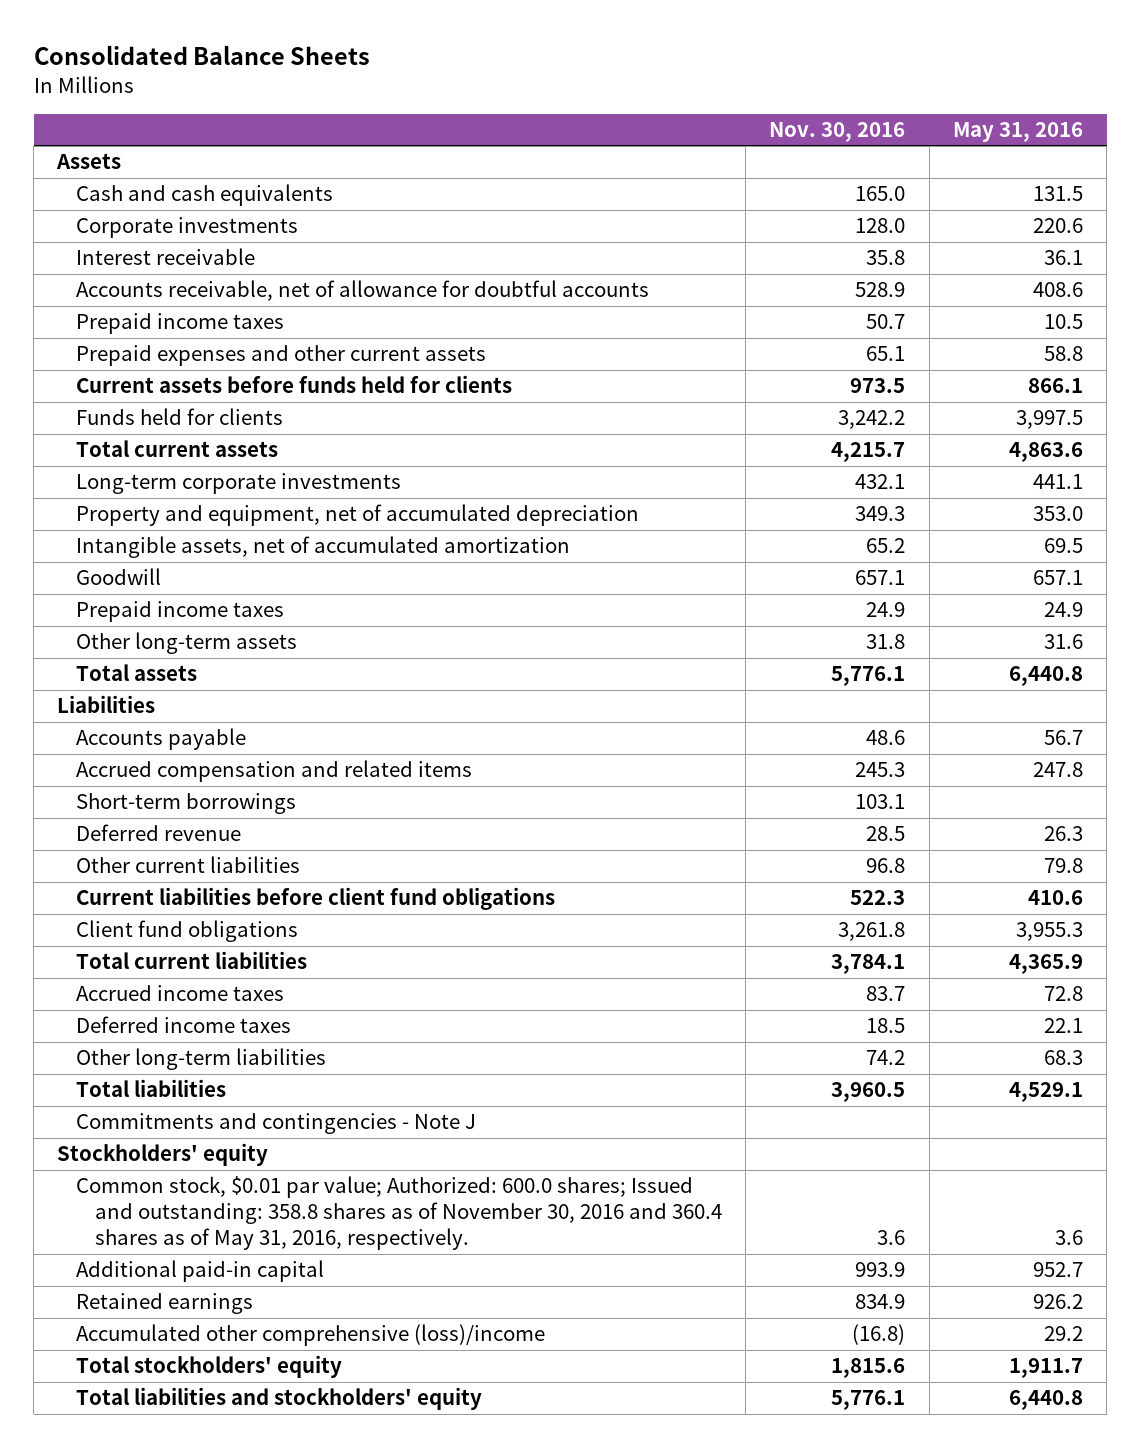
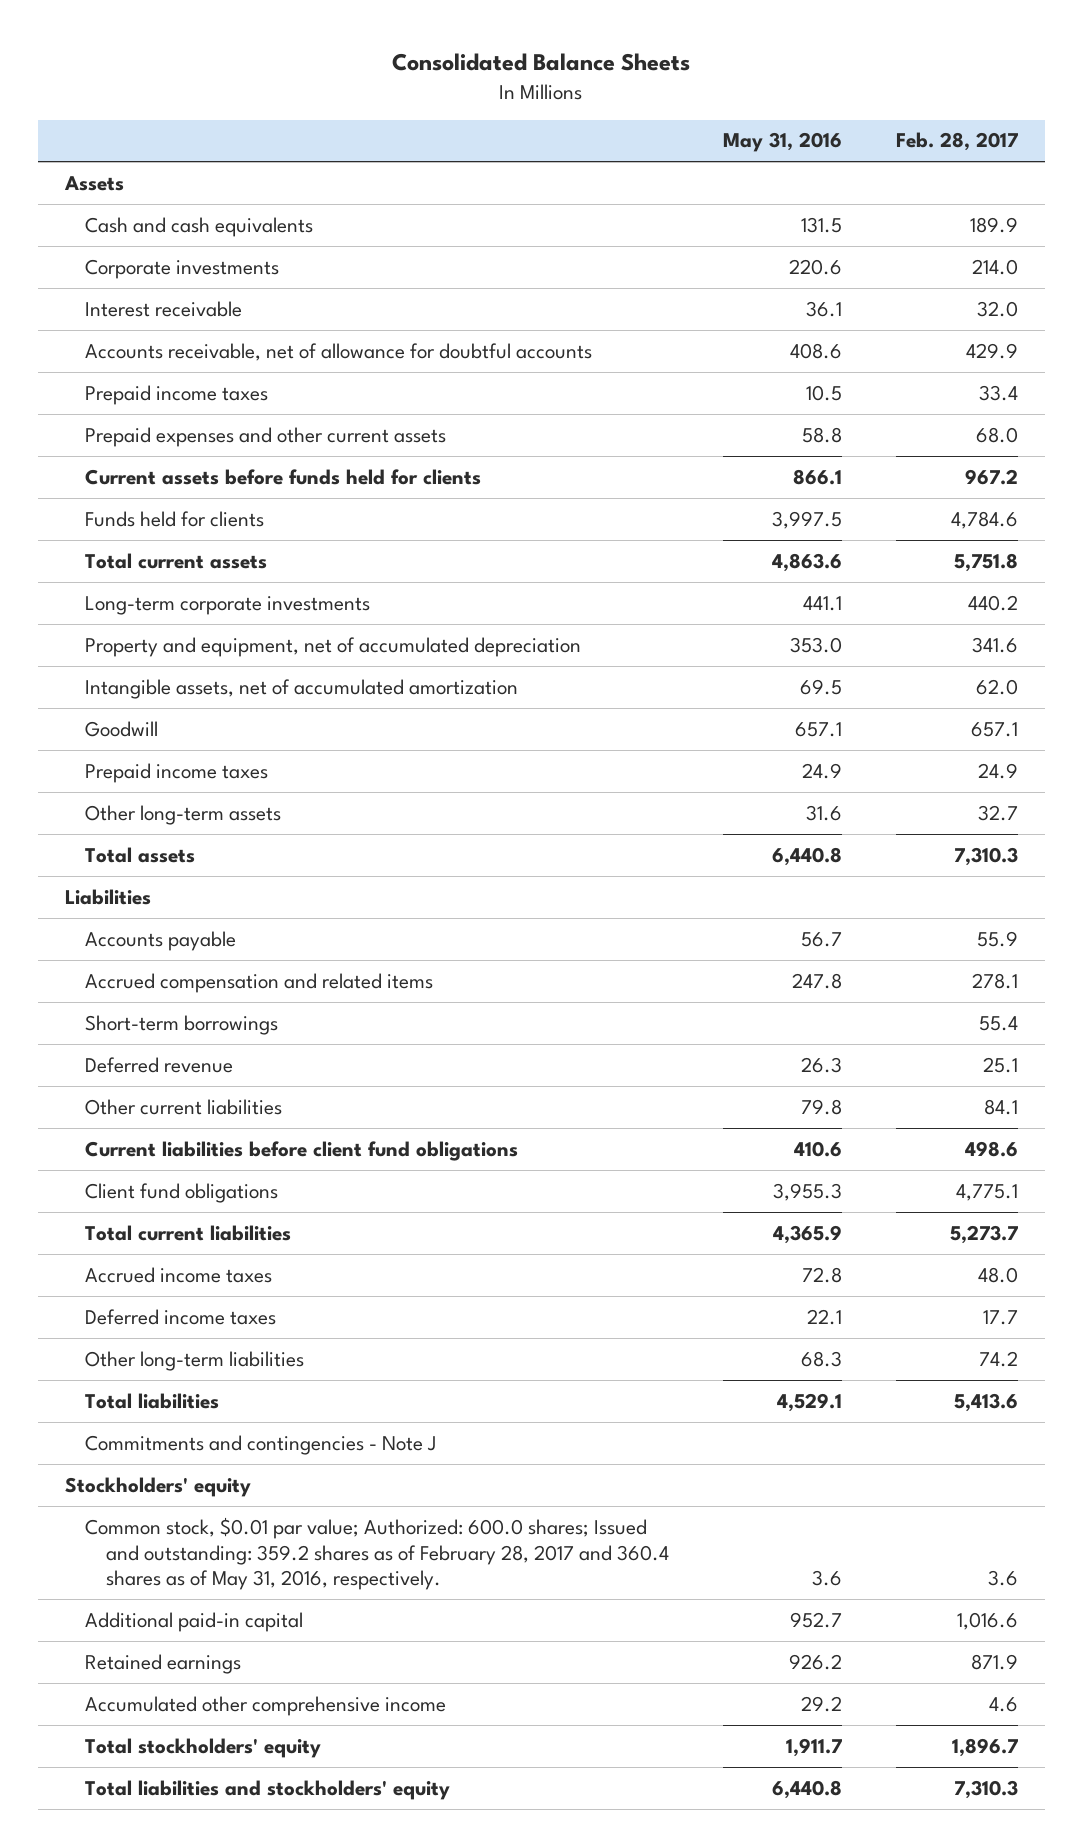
- | Nov. 30, 2016 | May 31, 2016
+ | May 31, 2016 | Feb. 28, 2017
- Common stock, $0.01 par value; Authorized: 600.0 shares; Issued and outstanding: 358.8 shares as of November 30, 2016 and 360.4 shares as of May 31, 2016, respectively. | 3.6 | 3.6
+ Common stock, $0.01 par value; Authorized: 600.0 shares; Issued and outstanding: 359.2 shares as of February 28, 2017 and 360.4 shares as of May 31, 2016, respectively. | 3.6 | 3.6
- Accumulated other comprehensive (loss)/income | (16.8) | 29.2
+ Accumulated other comprehensive income | 29.2 | 4.6

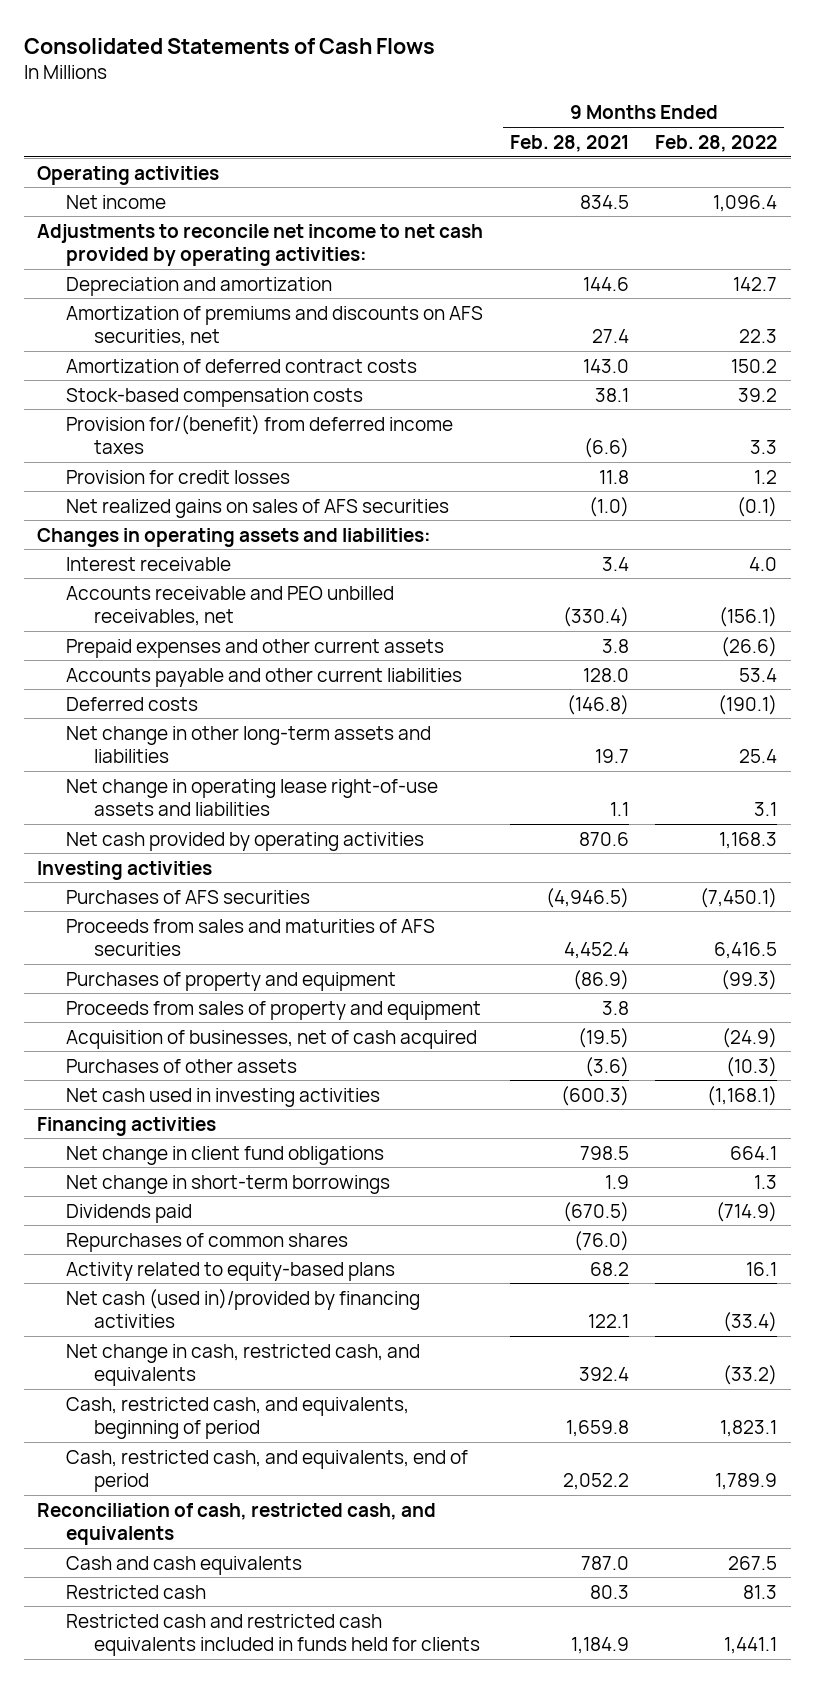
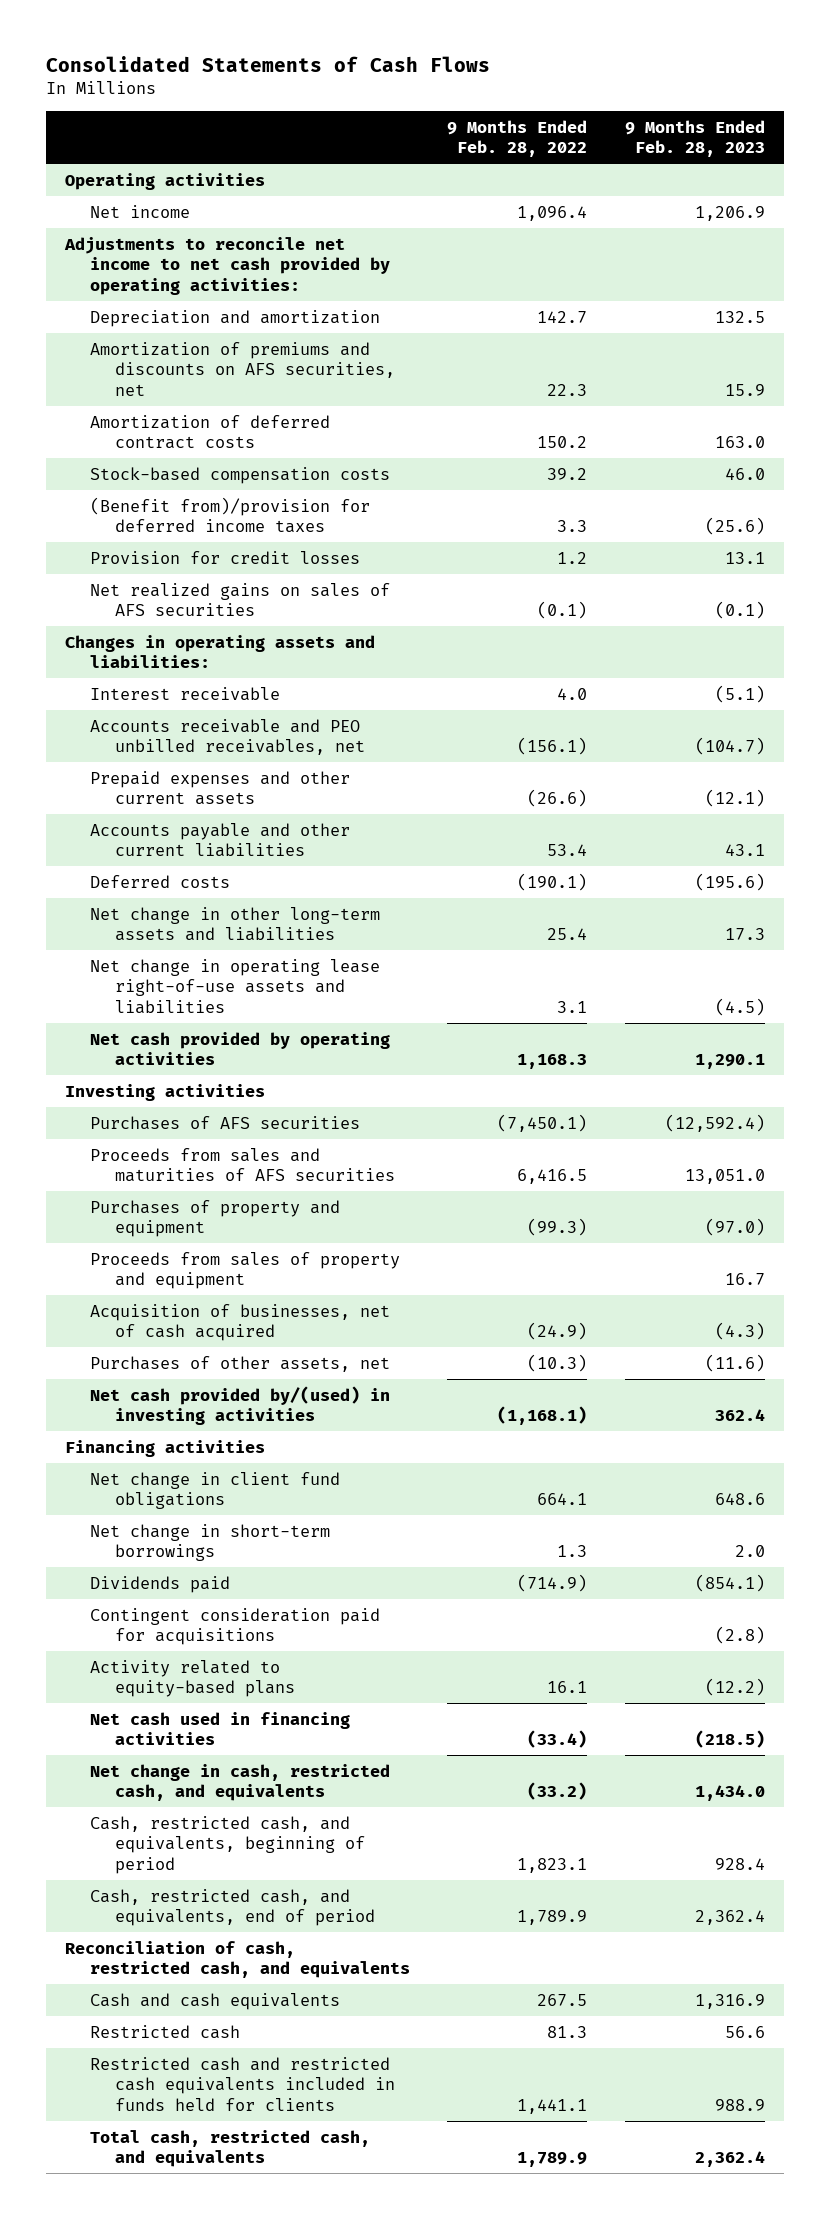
- | 9 Months Ended Feb. 28, 2021 | 9 Months Ended Feb. 28, 2022
+ | 9 Months Ended Feb. 28, 2022 | 9 Months Ended Feb. 28, 2023
- Provision for/(benefit) from deferred income taxes | (6.6) | 3.3
+ (Benefit from)/provision for deferred income taxes | 3.3 | (25.6)
- Purchases of other assets | (3.6) | (10.3)
- Net cash used in investing activities | (600.3) | (1,168.1)
+ Purchases of other assets, net | (10.3) | (11.6)
+ Net cash provided by/(used) in investing activities | (1,168.1) | 362.4
- Repurchases of common shares | (76.0) |
+ Contingent consideration paid for acquisitions | | (2.8)
- Net cash (used in)/provided by financing activities | 122.1 | (33.4)
+ Net cash used in financing activities | (33.4) | (218.5)
+ Total cash, restricted cash, and equivalents | 1,789.9 | 2,362.4

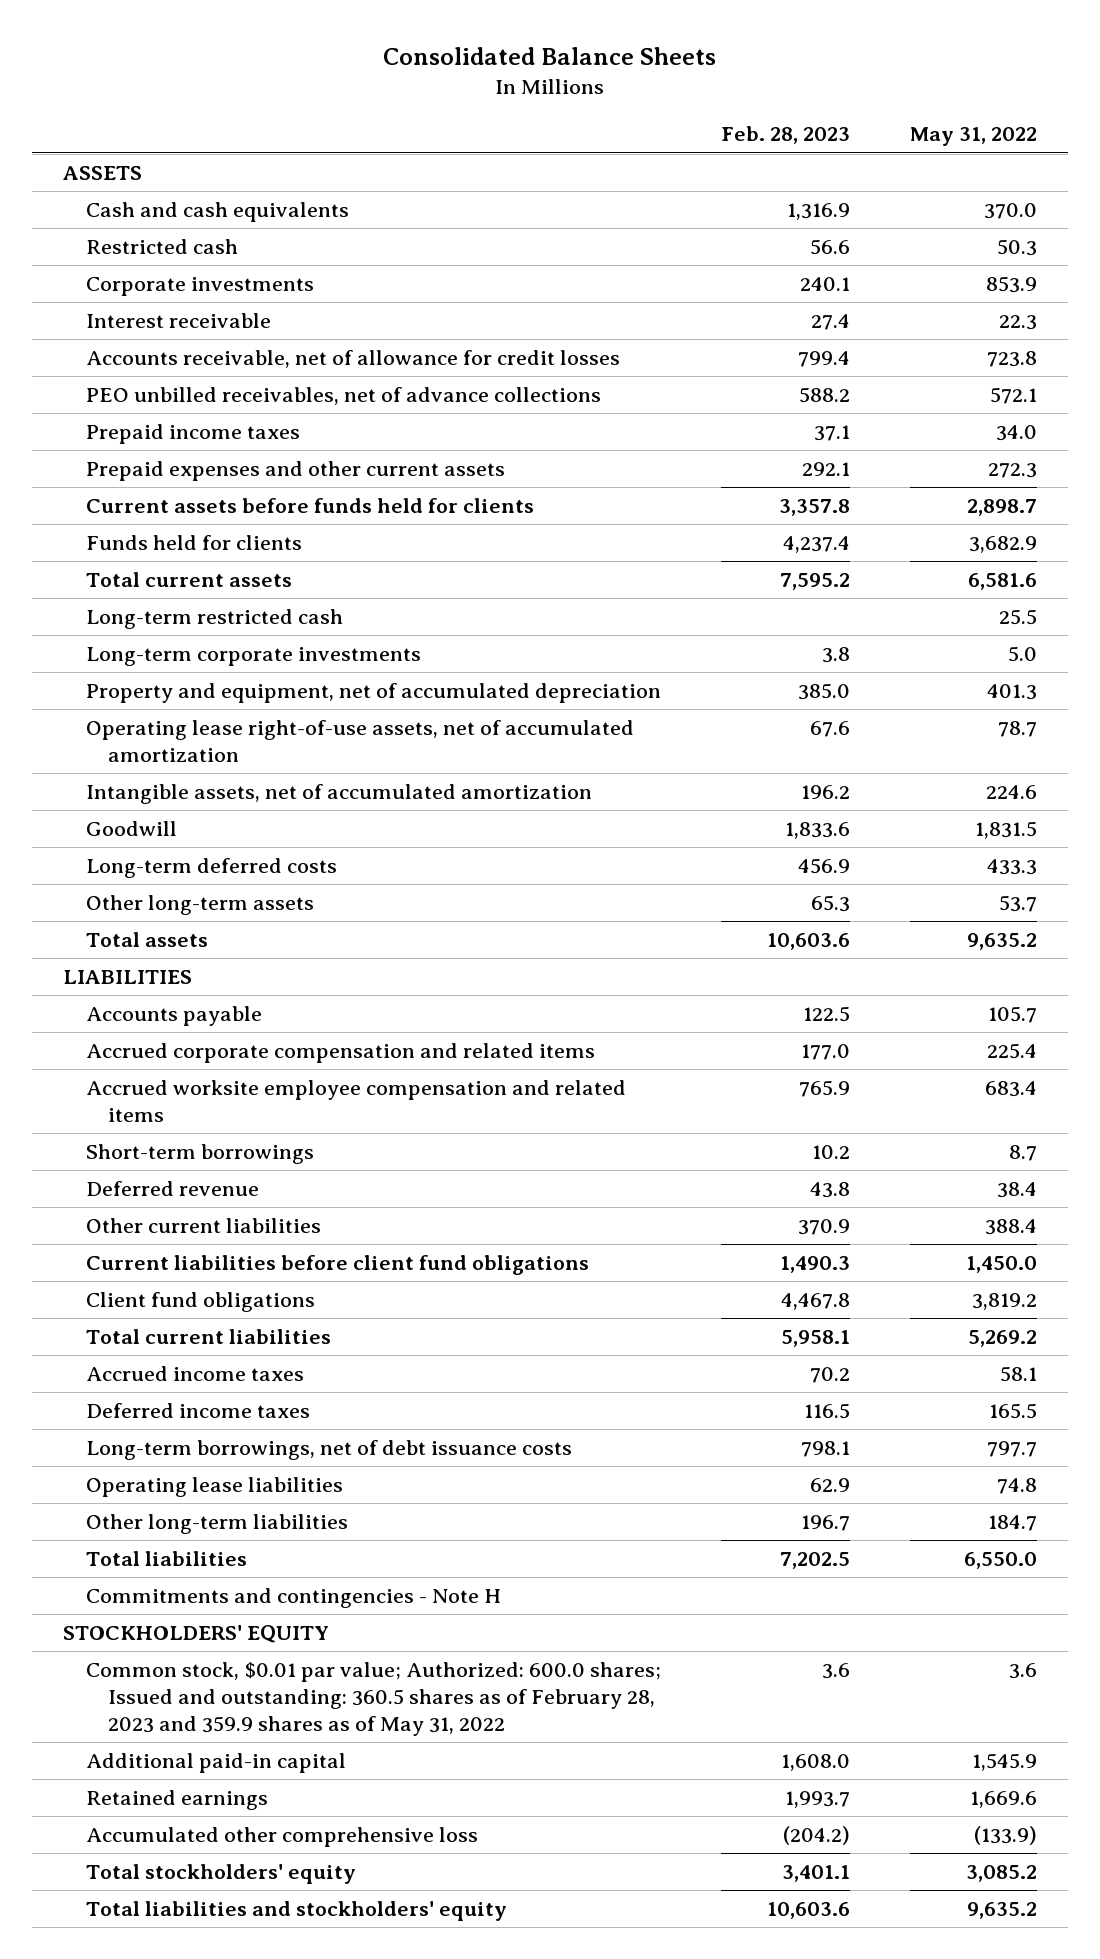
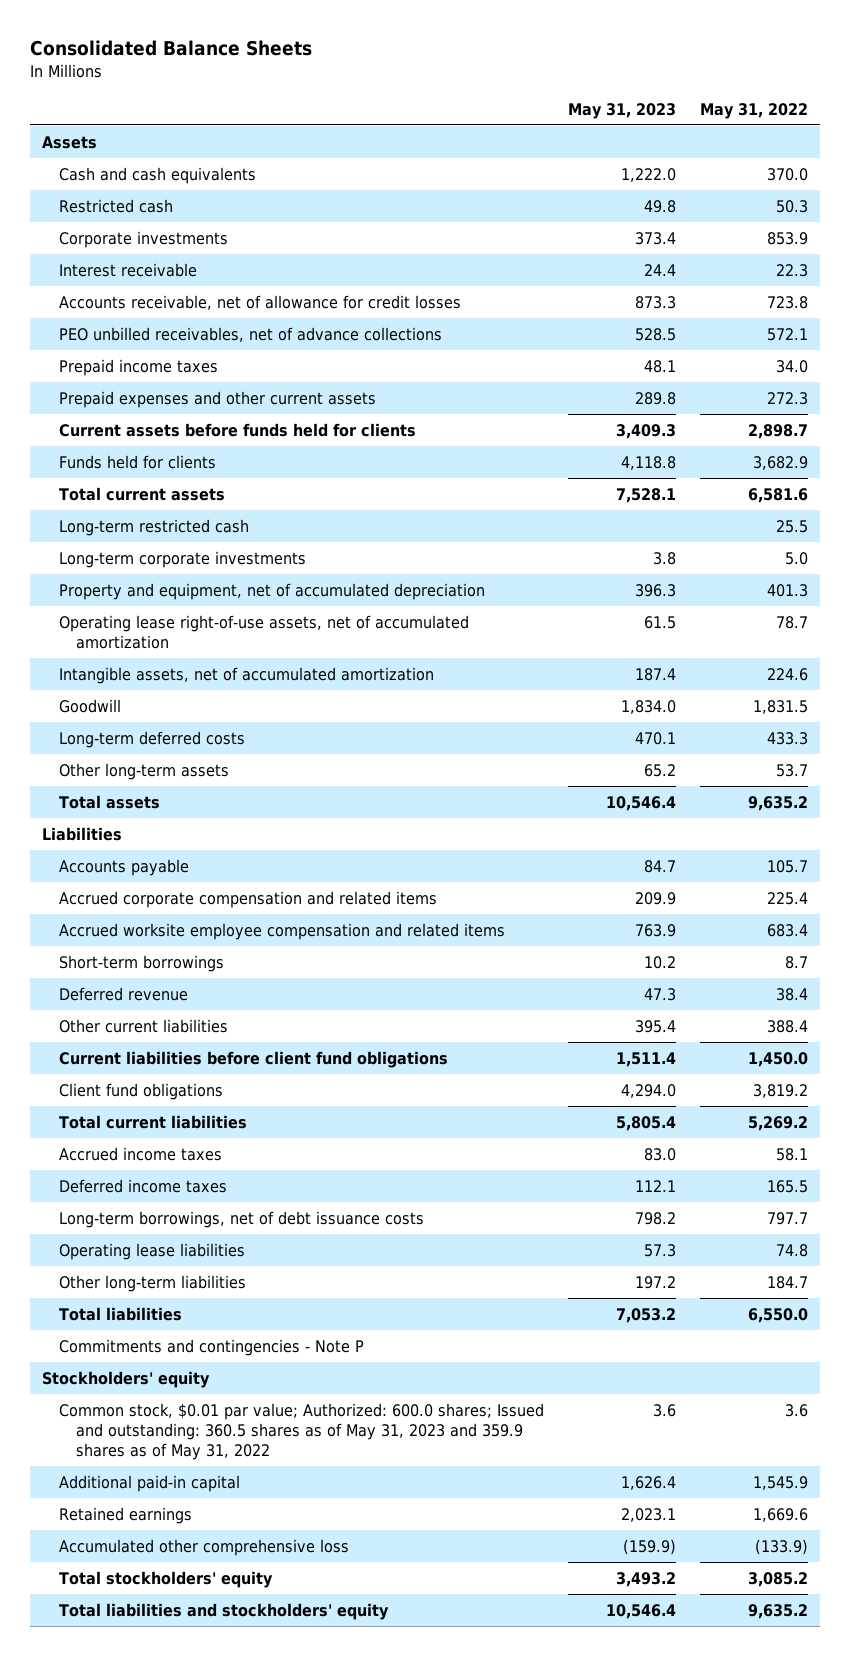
- | Feb. 28, 2023 | May 31, 2022
+ | May 31, 2023 | May 31, 2022
- ASSETS
+ Assets
- LIABILITIES
+ Liabilities
- Commitments and contingencies - Note H
- STOCKHOLDERS' EQUITY
- Common stock, $0.01 par value; Authorized: 600.0 shares; Issued and outstanding: 360.5 shares as of February 28, 2023 and 359.9 shares as of May 31, 2022 | 3.6 | 3.6
+ Commitments and contingencies - Note P
+ Stockholders' equity
+ Common stock, $0.01 par value; Authorized: 600.0 shares; Issued and outstanding: 360.5 shares as of May 31, 2023 and 359.9 shares as of May 31, 2022 | 3.6 | 3.6

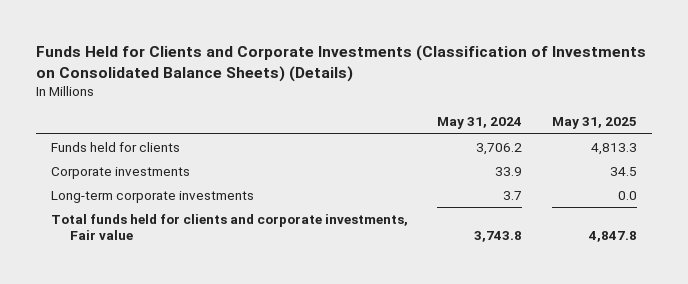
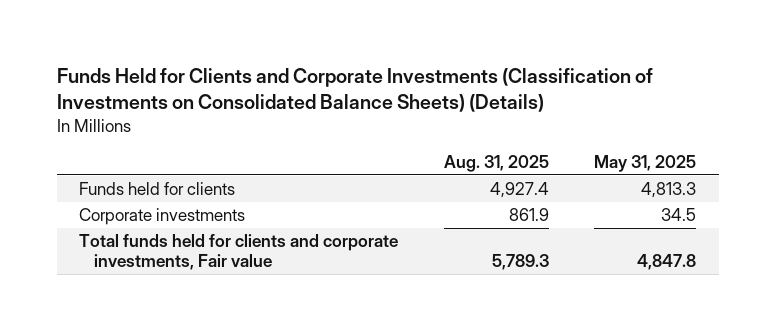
- | May 31, 2024 | May 31, 2025
+ | Aug. 31, 2025 | May 31, 2025
- Long-term corporate investments | 3.7 | 0.0

